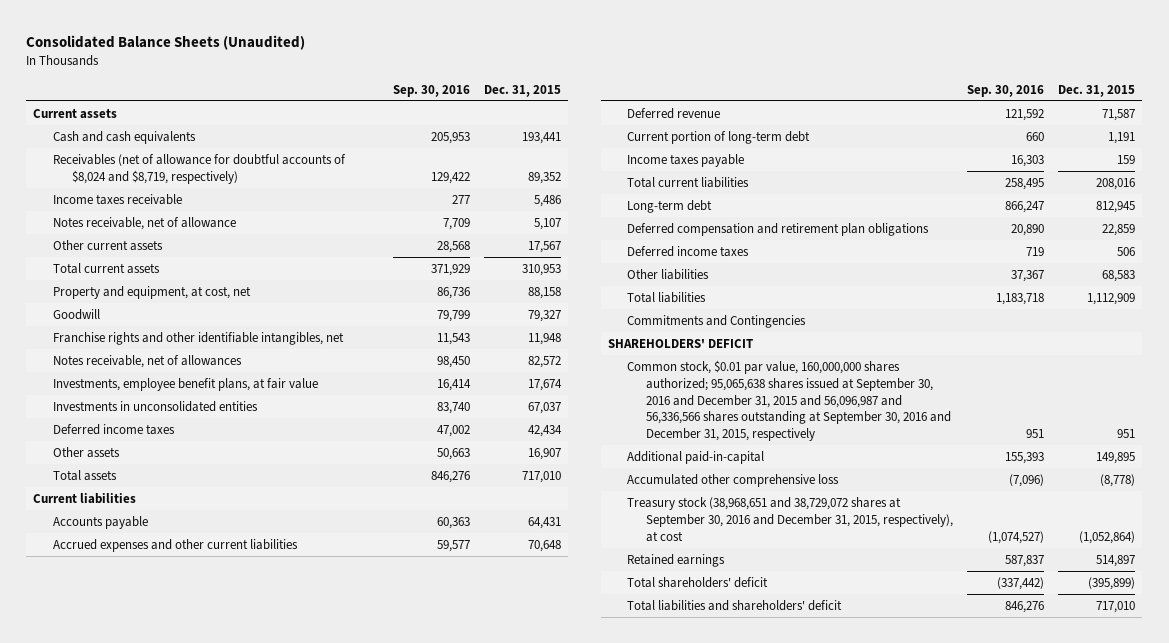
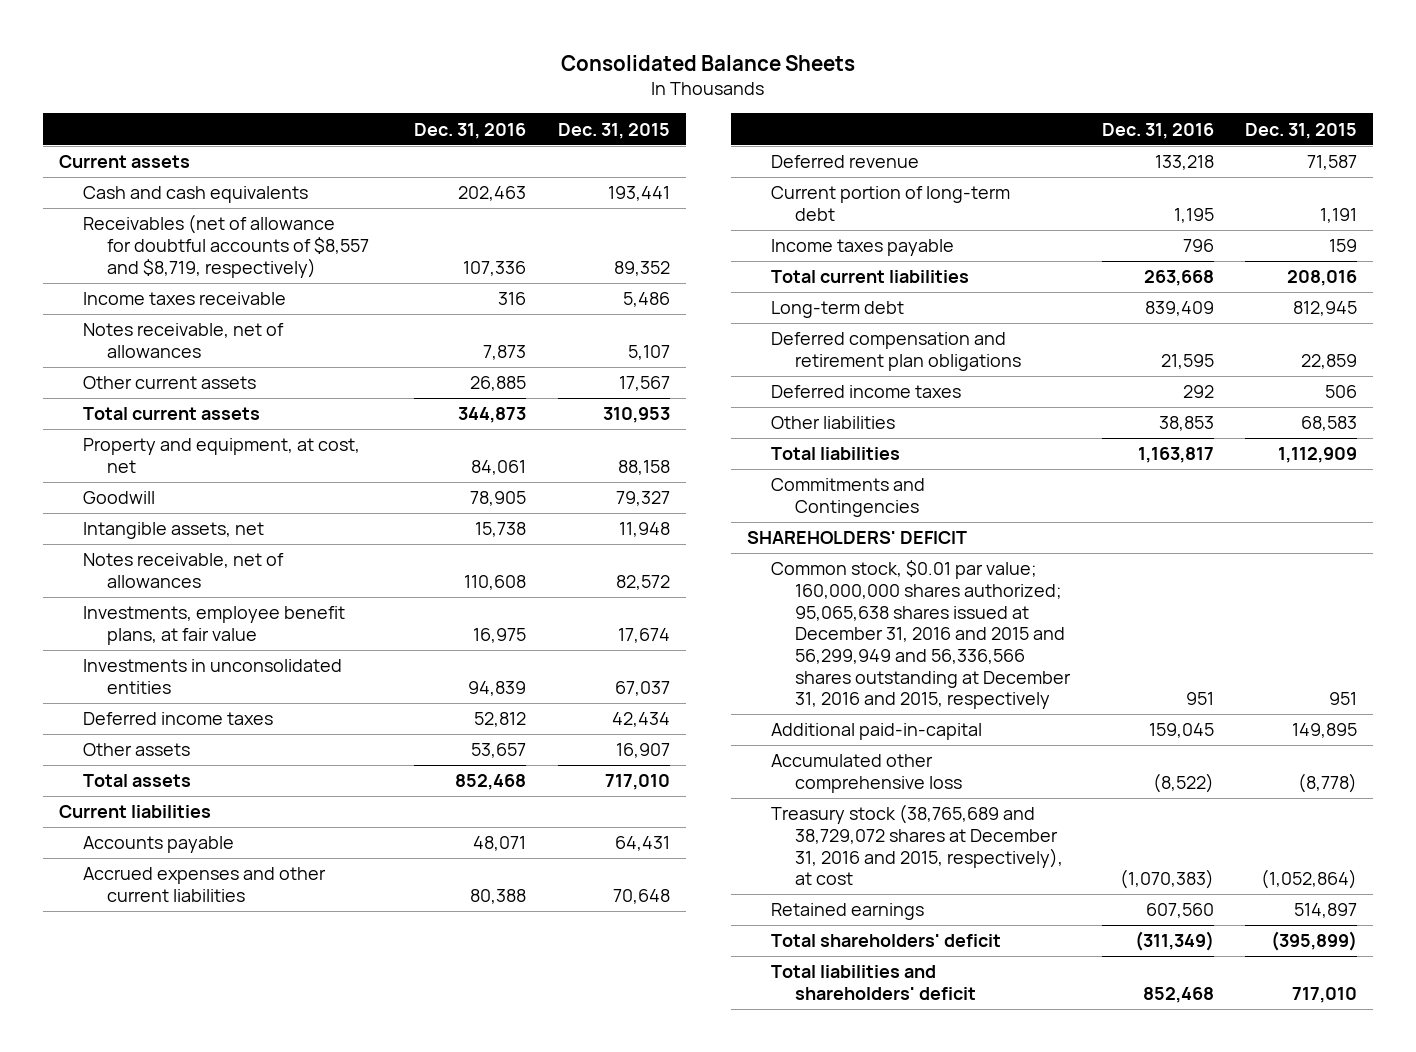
- Consolidated Balance Sheets (Unaudited)
+ Consolidated Balance Sheets
- | Sep. 30, 2016 | Dec. 31, 2015
+ | Dec. 31, 2016 | Dec. 31, 2015
- Receivables (net of allowance for doubtful accounts of $8,024 and $8,719, respectively) | 129,422 | 89,352
+ Receivables (net of allowance for doubtful accounts of $8,557 and $8,719, respectively) | 107,336 | 89,352
- Notes receivable, net of allowance | 7,709 | 5,107
+ Notes receivable, net of allowances | 7,873 | 5,107
- Franchise rights and other identifiable intangibles, net | 11,543 | 11,948
+ Intangible assets, net | 15,738 | 11,948
- Common stock, $0.01 par value, 160,000,000 shares authorized; 95,065,638 shares issued at September 30, 2016 and December 31, 2015 and 56,096,987 and 56,336,566 shares outstanding at September 30, 2016 and December 31, 2015, respectively | 951 | 951
+ Common stock, $0.01 par value; 160,000,000 shares authorized; 95,065,638 shares issued at December 31, 2016 and 2015 and 56,299,949 and 56,336,566 shares outstanding at December 31, 2016 and 2015, respectively | 951 | 951
- Treasury stock (38,968,651 and 38,729,072 shares at September 30, 2016 and December 31, 2015, respectively), at cost | (1,074,527) | (1,052,864)
+ Treasury stock (38,765,689 and 38,729,072 shares at December 31, 2016 and 2015, respectively), at cost | (1,070,383) | (1,052,864)

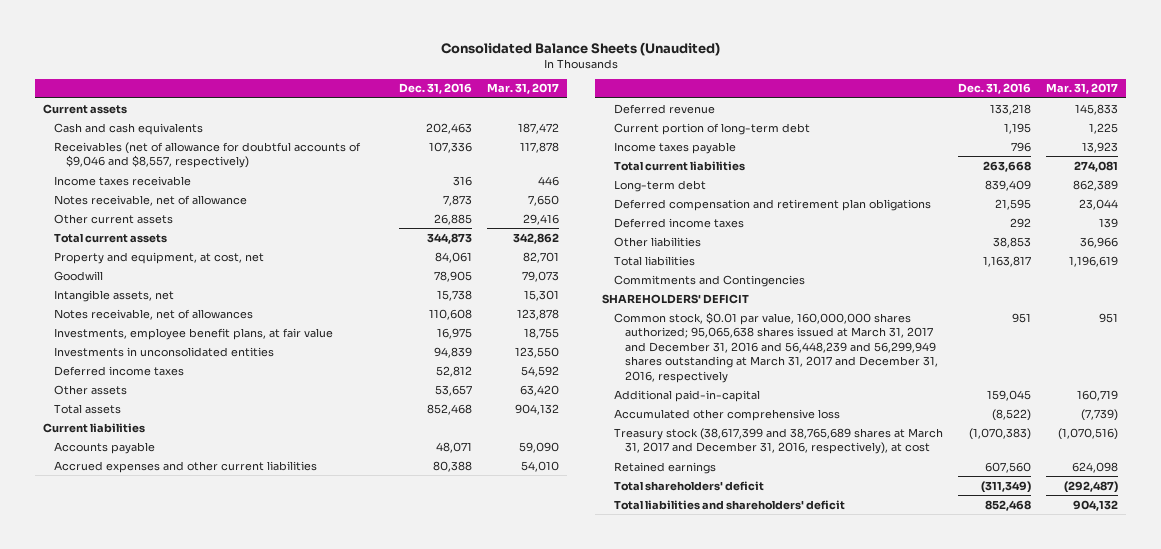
- Consolidated Balance Sheets
+ Consolidated Balance Sheets (Unaudited)
- | Dec. 31, 2016 | Dec. 31, 2015
+ | Dec. 31, 2016 | Mar. 31, 2017
- Receivables (net of allowance for doubtful accounts of $8,557 and $8,719, respectively) | 107,336 | 89,352
+ Receivables (net of allowance for doubtful accounts of $9,046 and $8,557, respectively) | 107,336 | 117,878
- Notes receivable, net of allowances | 7,873 | 5,107
+ Notes receivable, net of allowance | 7,873 | 7,650
- Common stock, $0.01 par value; 160,000,000 shares authorized; 95,065,638 shares issued at December 31, 2016 and 2015 and 56,299,949 and 56,336,566 shares outstanding at December 31, 2016 and 2015, respectively | 951 | 951
+ Common stock, $0.01 par value, 160,000,000 shares authorized; 95,065,638 shares issued at March 31, 2017 and December 31, 2016 and 56,448,239 and 56,299,949 shares outstanding at March 31, 2017 and December 31, 2016, respectively | 951 | 951
- Treasury stock (38,765,689 and 38,729,072 shares at December 31, 2016 and 2015, respectively), at cost | (1,070,383) | (1,052,864)
+ Treasury stock (38,617,399 and 38,765,689 shares at March 31, 2017 and December 31, 2016, respectively), at cost | (1,070,383) | (1,070,516)

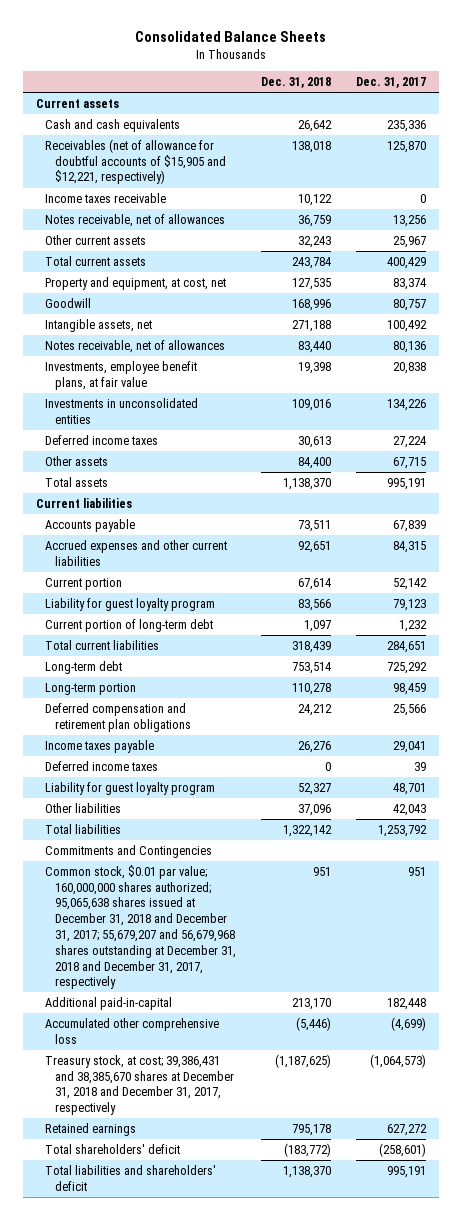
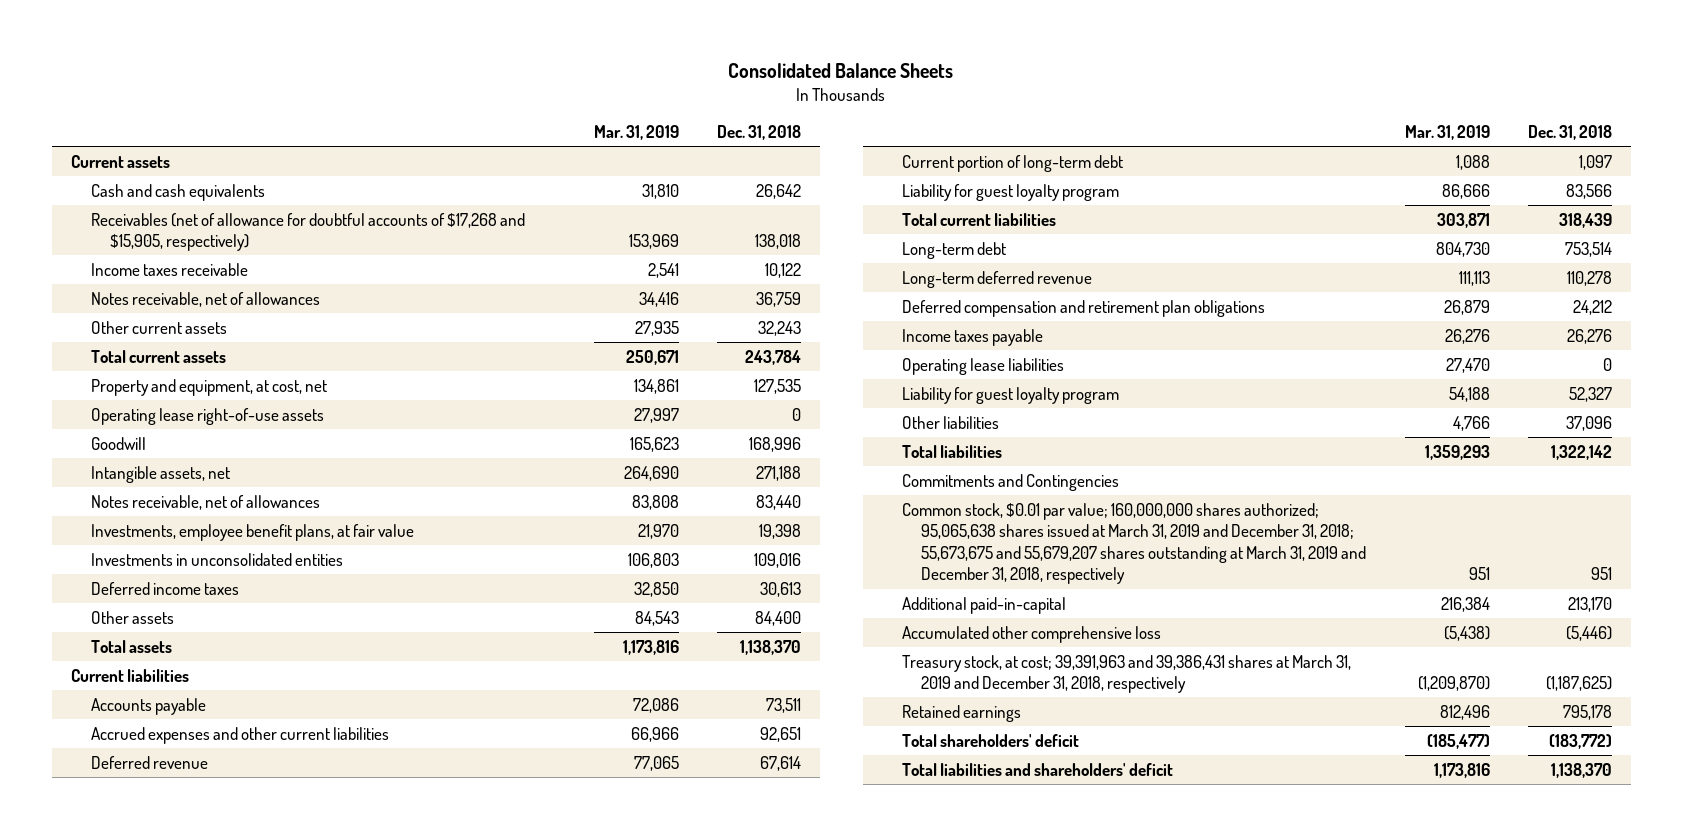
- | Dec. 31, 2018 | Dec. 31, 2017
+ | Mar. 31, 2019 | Dec. 31, 2018
- Receivables (net of allowance for doubtful accounts of $15,905 and $12,221, respectively) | 138,018 | 125,870
+ Receivables (net of allowance for doubtful accounts of $17,268 and $15,905, respectively) | 153,969 | 138,018
+ Operating lease right-of-use assets | 27,997 | 0
- Current portion | 67,614 | 52,142
+ Deferred revenue | 77,065 | 67,614
moved down: Liability for guest loyalty program | 86,666 | 83,566
- Long-term portion | 110,278 | 98,459
+ Long-term deferred revenue | 111,113 | 110,278
- Deferred income taxes | 0 | 39
+ Operating lease liabilities | 27,470 | 0
- Common stock, $0.01 par value; 160,000,000 shares authorized; 95,065,638 shares issued at December 31, 2018 and December 31, 2017; 55,679,207 and 56,679,968 shares outstanding at December 31, 2018 and December 31, 2017, respectively | 951 | 951
+ Common stock, $0.01 par value; 160,000,000 shares authorized; 95,065,638 shares issued at March 31, 2019 and December 31, 2018; 55,673,675 and 55,679,207 shares outstanding at March 31, 2019 and December 31, 2018, respectively | 951 | 951
- Treasury stock, at cost; 39,386,431 and 38,385,670 shares at December 31, 2018 and December 31, 2017, respectively | (1,187,625) | (1,064,573)
+ Treasury stock, at cost; 39,391,963 and 39,386,431 shares at March 31, 2019 and December 31, 2018, respectively | (1,209,870) | (1,187,625)

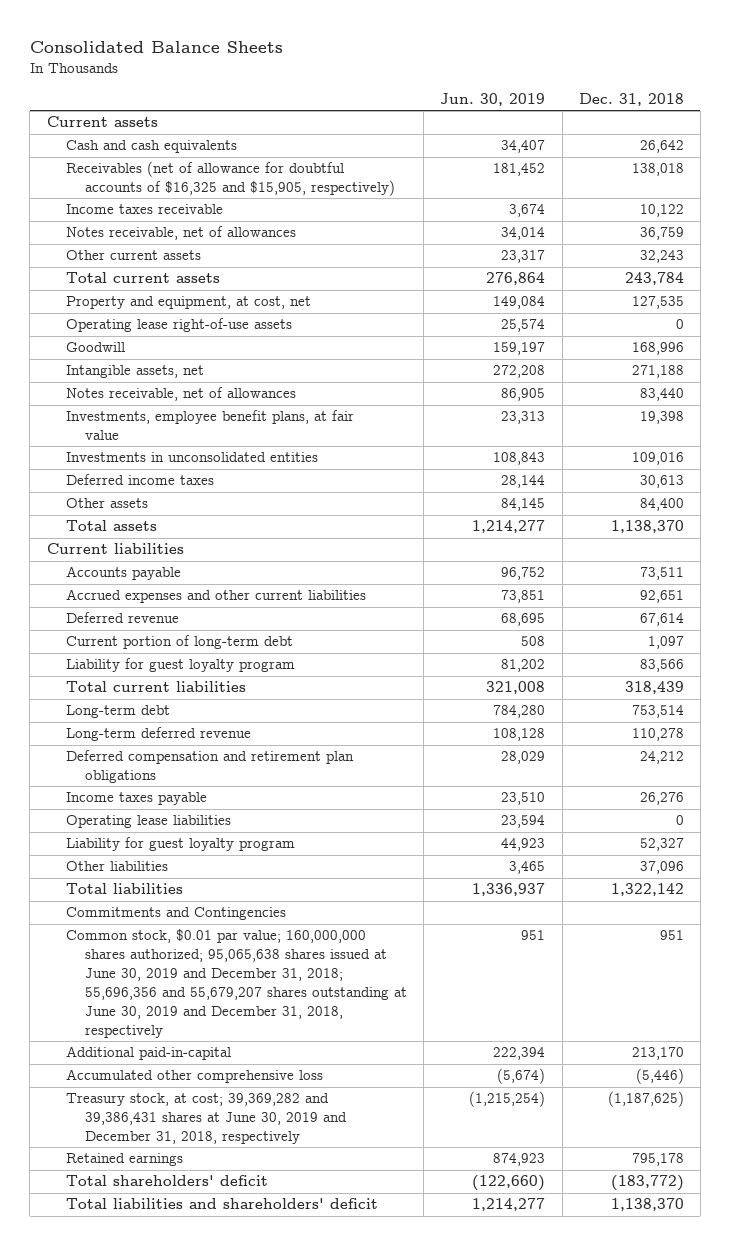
- | Mar. 31, 2019 | Dec. 31, 2018
+ | Jun. 30, 2019 | Dec. 31, 2018
- Receivables (net of allowance for doubtful accounts of $17,268 and $15,905, respectively) | 153,969 | 138,018
+ Receivables (net of allowance for doubtful accounts of $16,325 and $15,905, respectively) | 181,452 | 138,018
- Common stock, $0.01 par value; 160,000,000 shares authorized; 95,065,638 shares issued at March 31, 2019 and December 31, 2018; 55,673,675 and 55,679,207 shares outstanding at March 31, 2019 and December 31, 2018, respectively | 951 | 951
+ Common stock, $0.01 par value; 160,000,000 shares authorized; 95,065,638 shares issued at June 30, 2019 and December 31, 2018; 55,696,356 and 55,679,207 shares outstanding at June 30, 2019 and December 31, 2018, respectively | 951 | 951
- Treasury stock, at cost; 39,391,963 and 39,386,431 shares at March 31, 2019 and December 31, 2018, respectively | (1,209,870) | (1,187,625)
+ Treasury stock, at cost; 39,369,282 and 39,386,431 shares at June 30, 2019 and December 31, 2018, respectively | (1,215,254) | (1,187,625)

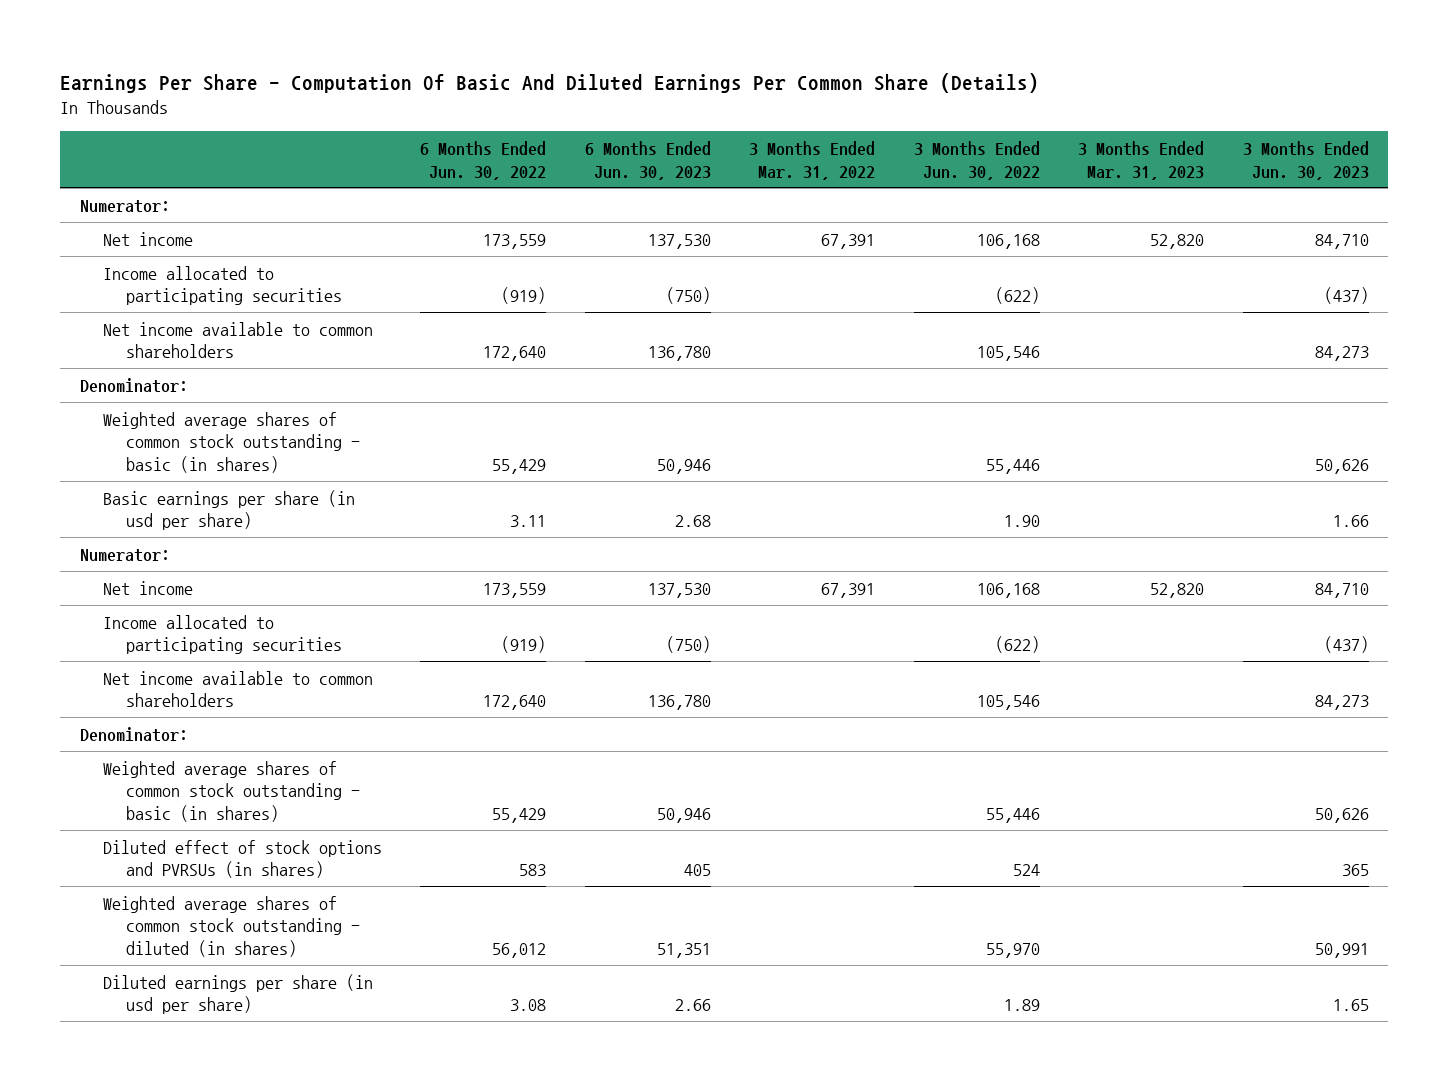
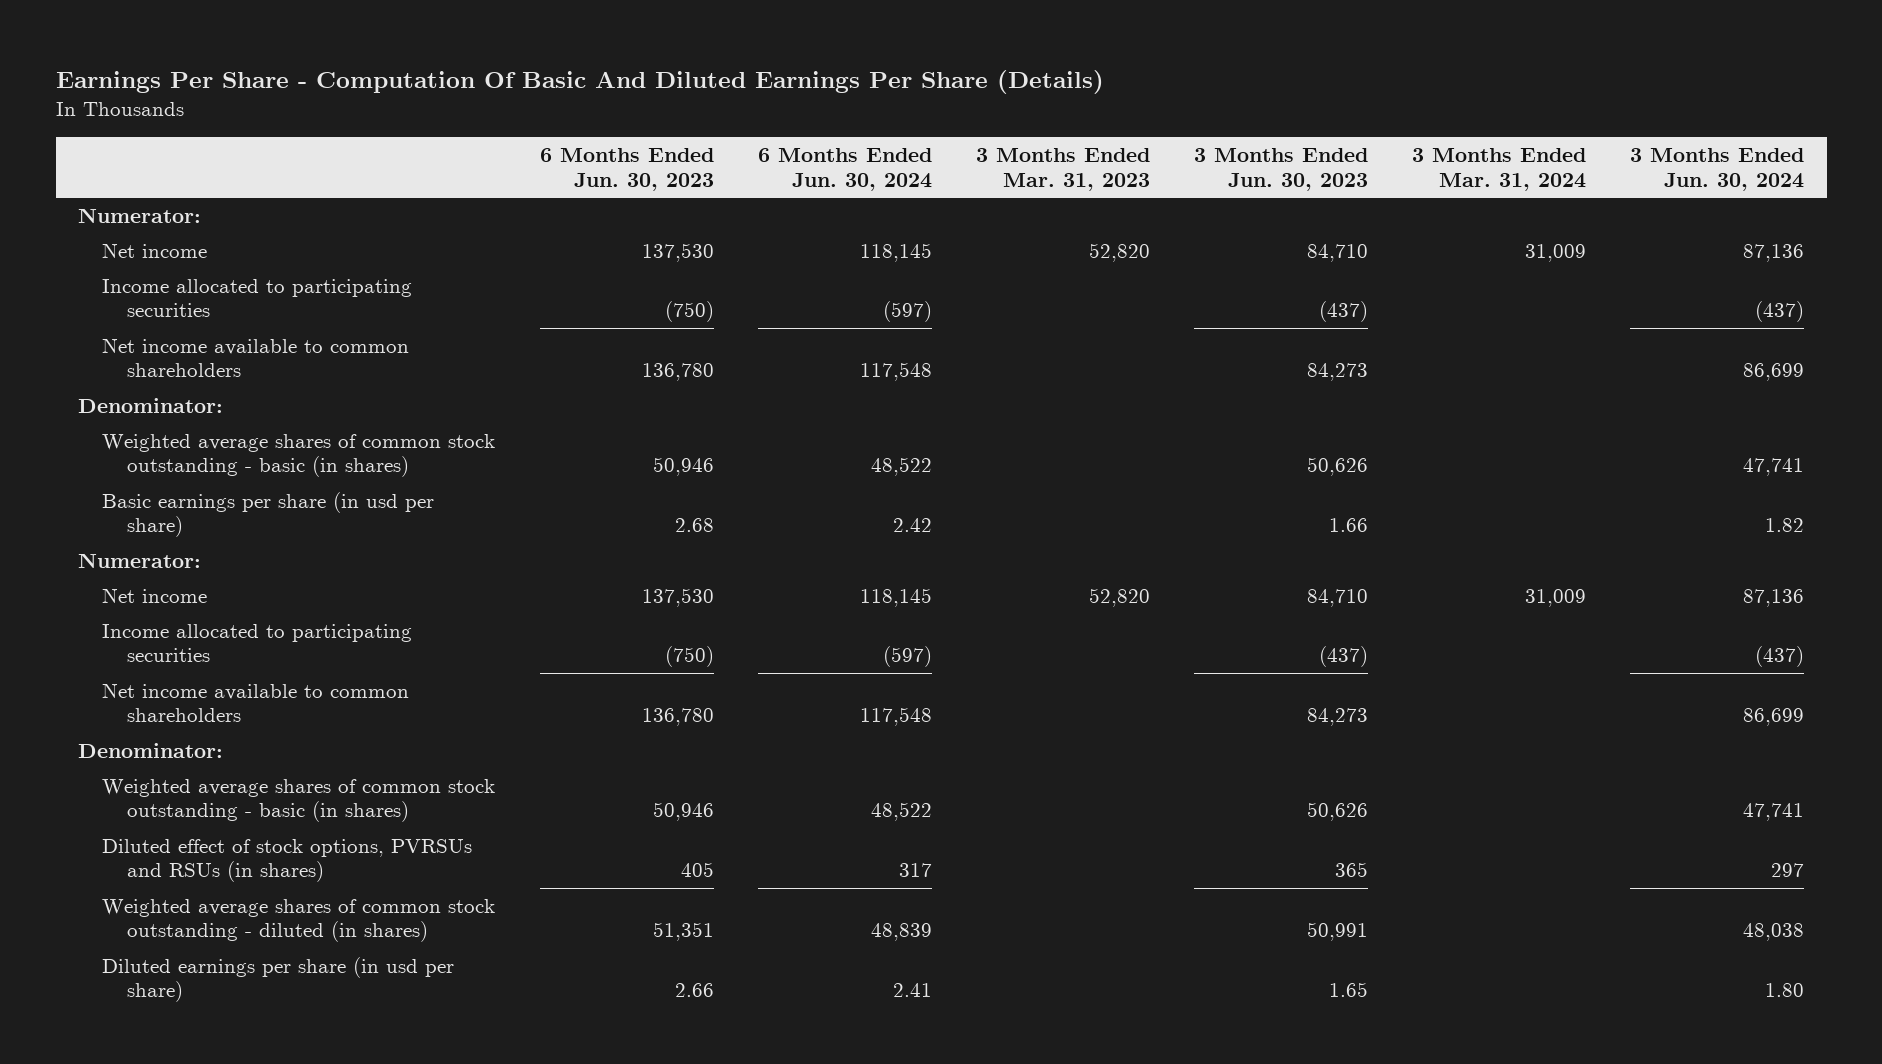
- Earnings Per Share - Computation Of Basic And Diluted Earnings Per Common Share (Details)
+ Earnings Per Share - Computation Of Basic And Diluted Earnings Per Share (Details)
- | 6 Months Ended Jun. 30, 2022 | 6 Months Ended Jun. 30, 2023 | 3 Months Ended Mar. 31, 2022 | 3 Months Ended Jun. 30, 2022 | 3 Months Ended Mar. 31, 2023 | 3 Months Ended Jun. 30, 2023
+ | 6 Months Ended Jun. 30, 2023 | 6 Months Ended Jun. 30, 2024 | 3 Months Ended Mar. 31, 2023 | 3 Months Ended Jun. 30, 2023 | 3 Months Ended Mar. 31, 2024 | 3 Months Ended Jun. 30, 2024
- Diluted effect of stock options and PVRSUs (in shares) | 583 | 405 | | 524 | | 365
+ Diluted effect of stock options, PVRSUs and RSUs (in shares) | 405 | 317 | | 365 | | 297

